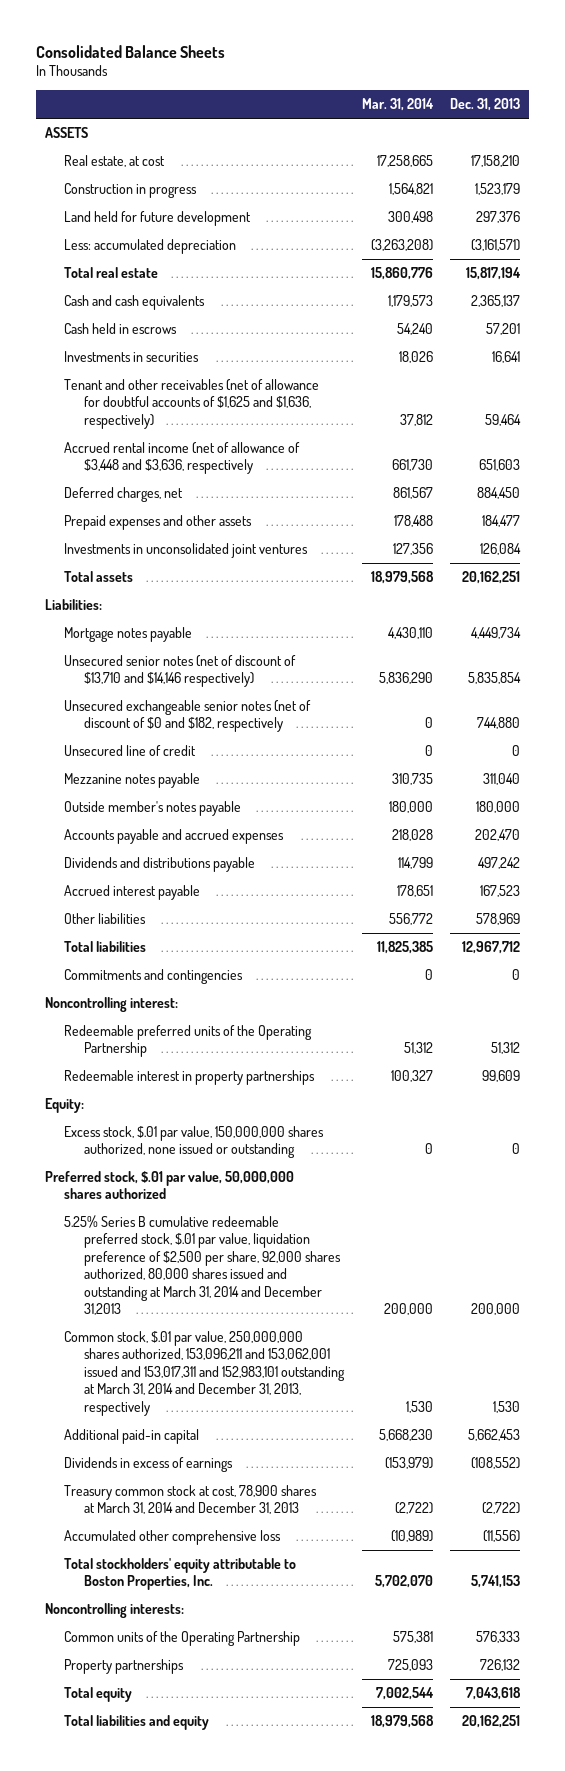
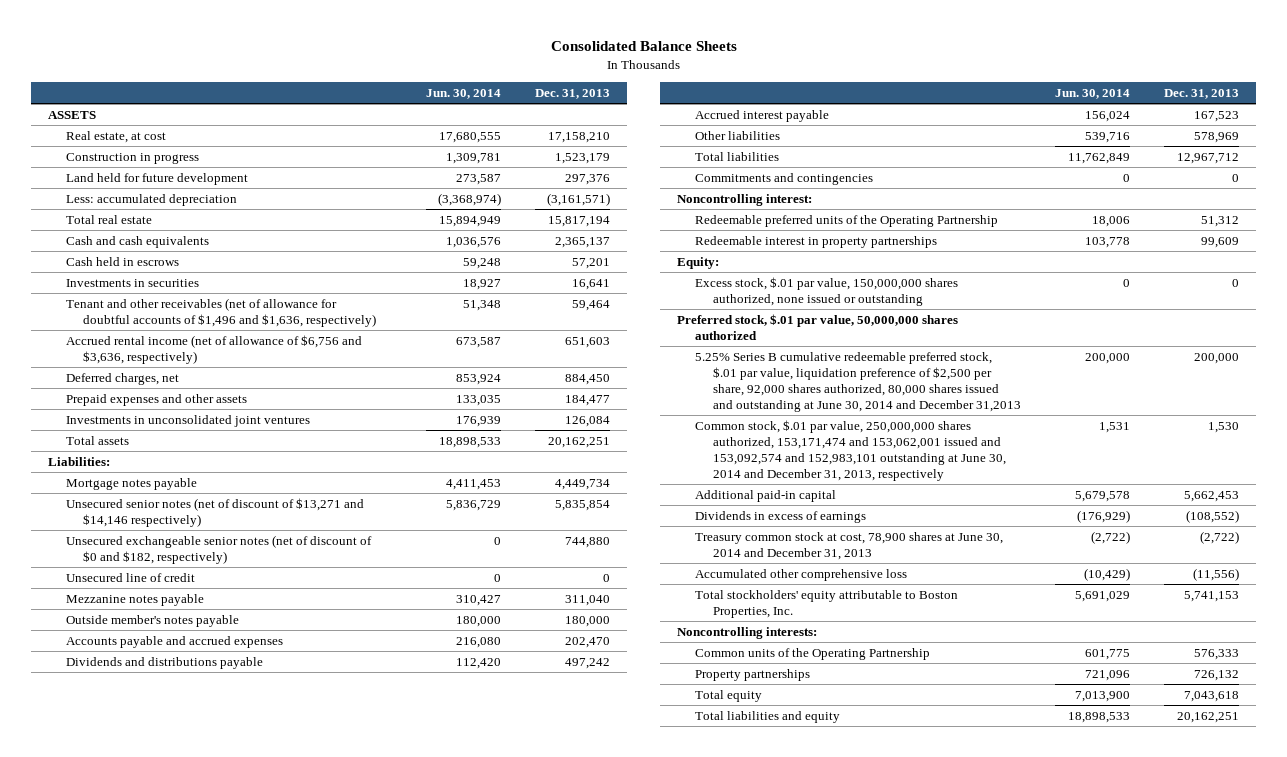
- | Mar. 31, 2014 | Dec. 31, 2013
+ | Jun. 30, 2014 | Dec. 31, 2013
- Tenant and other receivables (net of allowance for doubtful accounts of $1,625 and $1,636, respectively) | 37,812 | 59,464
- Accrued rental income (net of allowance of $3,448 and $3,636, respectively | 661,730 | 651,603
+ Tenant and other receivables (net of allowance for doubtful accounts of $1,496 and $1,636, respectively) | 51,348 | 59,464
+ Accrued rental income (net of allowance of $6,756 and $3,636, respectively) | 673,587 | 651,603
- Unsecured senior notes (net of discount of $13,710 and $14,146 respectively) | 5,836,290 | 5,835,854
- Unsecured exchangeable senior notes (net of discount of $0 and $182, respectively | 0 | 744,880
+ Unsecured senior notes (net of discount of $13,271 and $14,146 respectively) | 5,836,729 | 5,835,854
+ Unsecured exchangeable senior notes (net of discount of $0 and $182, respectively) | 0 | 744,880
- 5.25% Series B cumulative redeemable preferred stock, $.01 par value, liquidation preference of $2,500 per share, 92,000 shares authorized, 80,000 shares issued and outstanding at March 31, 2014 and December 31,2013 | 200,000 | 200,000
- Common stock, $.01 par value, 250,000,000 shares authorized, 153,096,211 and 153,062,001 issued and 153,017,311 and 152,983,101 outstanding at March 31, 2014 and December 31, 2013, respectively | 1,530 | 1,530
+ 5.25% Series B cumulative redeemable preferred stock, $.01 par value, liquidation preference of $2,500 per share, 92,000 shares authorized, 80,000 shares issued and outstanding at June 30, 2014 and December 31,2013 | 200,000 | 200,000
+ Common stock, $.01 par value, 250,000,000 shares authorized, 153,171,474 and 153,062,001 issued and 153,092,574 and 152,983,101 outstanding at June 30, 2014 and December 31, 2013, respectively | 1,531 | 1,530
- Treasury common stock at cost, 78,900 shares at March 31, 2014 and December 31, 2013 | (2,722) | (2,722)
+ Treasury common stock at cost, 78,900 shares at June 30, 2014 and December 31, 2013 | (2,722) | (2,722)

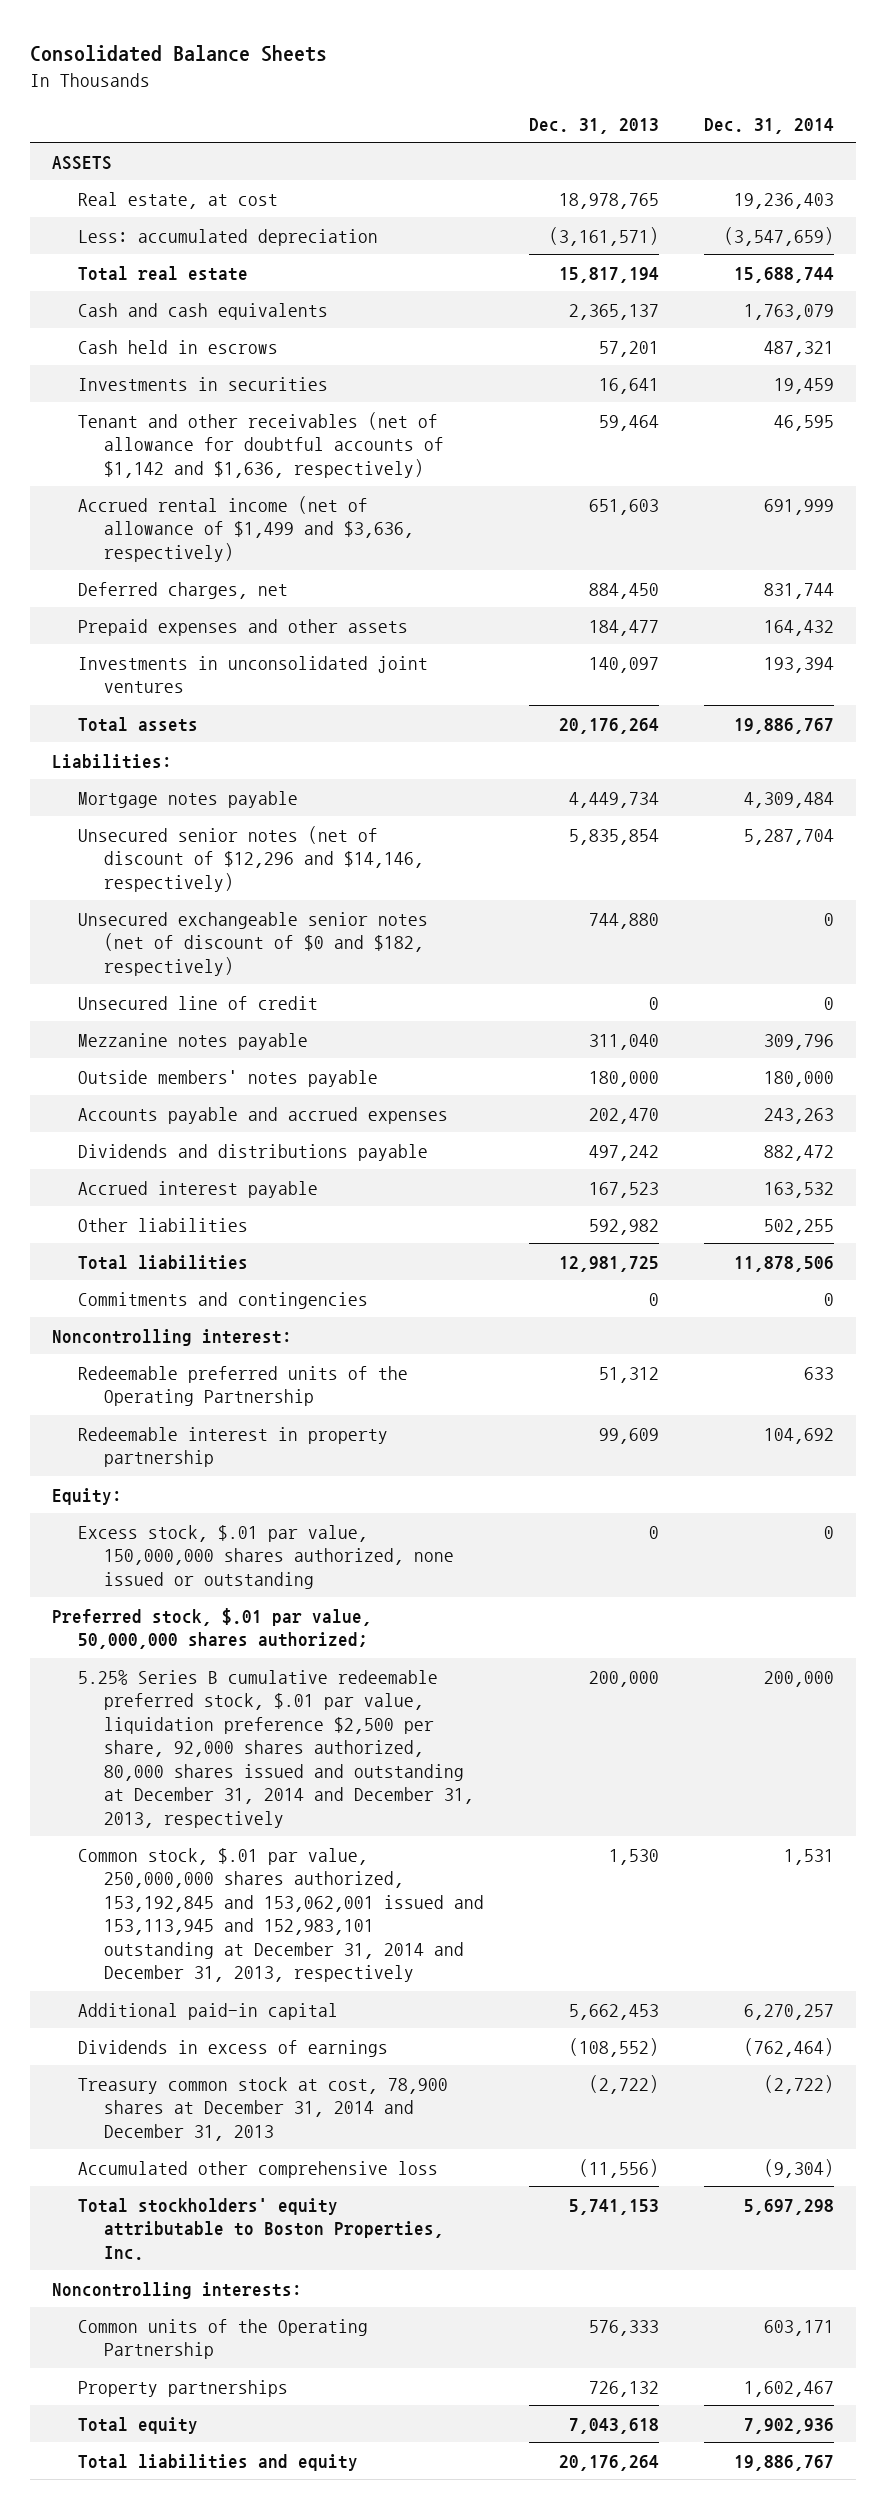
- | Jun. 30, 2014 | Dec. 31, 2013
+ | Dec. 31, 2013 | Dec. 31, 2014
- Real estate, at cost | 17,680,555 | 17,158,210
- Construction in progress | 1,309,781 | 1,523,179
- Land held for future development | 273,587 | 297,376
+ Real estate, at cost | 18,978,765 | 19,236,403
- Tenant and other receivables (net of allowance for doubtful accounts of $1,496 and $1,636, respectively) | 51,348 | 59,464
- Accrued rental income (net of allowance of $6,756 and $3,636, respectively) | 673,587 | 651,603
+ Tenant and other receivables (net of allowance for doubtful accounts of $1,142 and $1,636, respectively) | 59,464 | 46,595
+ Accrued rental income (net of allowance of $1,499 and $3,636, respectively) | 651,603 | 691,999
- Investments in unconsolidated joint ventures | 176,939 | 126,084
- Total assets | 18,898,533 | 20,162,251
+ Investments in unconsolidated joint ventures | 140,097 | 193,394
+ Total assets | 20,176,264 | 19,886,767
- Unsecured senior notes (net of discount of $13,271 and $14,146 respectively) | 5,836,729 | 5,835,854
+ Unsecured senior notes (net of discount of $12,296 and $14,146, respectively) | 5,835,854 | 5,287,704
- Outside member's notes payable | 180,000 | 180,000
+ Outside members' notes payable | 180,000 | 180,000
- Other liabilities | 539,716 | 578,969
- Total liabilities | 11,762,849 | 12,967,712
+ Other liabilities | 592,982 | 502,255
+ Total liabilities | 12,981,725 | 11,878,506
- Redeemable interest in property partnerships | 103,778 | 99,609
+ Redeemable interest in property partnership | 99,609 | 104,692
- Preferred stock, $.01 par value, 50,000,000 shares authorized
- 5.25% Series B cumulative redeemable preferred stock, $.01 par value, liquidation preference of $2,500 per share, 92,000 shares authorized, 80,000 shares issued and outstanding at June 30, 2014 and December 31,2013 | 200,000 | 200,000
- Common stock, $.01 par value, 250,000,000 shares authorized, 153,171,474 and 153,062,001 issued and 153,092,574 and 152,983,101 outstanding at June 30, 2014 and December 31, 2013, respectively | 1,531 | 1,530
+ Preferred stock, $.01 par value, 50,000,000 shares authorized;
+ 5.25% Series B cumulative redeemable preferred stock, $.01 par value, liquidation preference $2,500 per share, 92,000 shares authorized, 80,000 shares issued and outstanding at December 31, 2014 and December 31, 2013, respectively | 200,000 | 200,000
+ Common stock, $.01 par value, 250,000,000 shares authorized, 153,192,845 and 153,062,001 issued and 153,113,945 and 152,983,101 outstanding at December 31, 2014 and December 31, 2013, respectively | 1,530 | 1,531
- Treasury common stock at cost, 78,900 shares at June 30, 2014 and December 31, 2013 | (2,722) | (2,722)
+ Treasury common stock at cost, 78,900 shares at December 31, 2014 and December 31, 2013 | (2,722) | (2,722)
- Total liabilities and equity | 18,898,533 | 20,162,251
+ Total liabilities and equity | 20,176,264 | 19,886,767

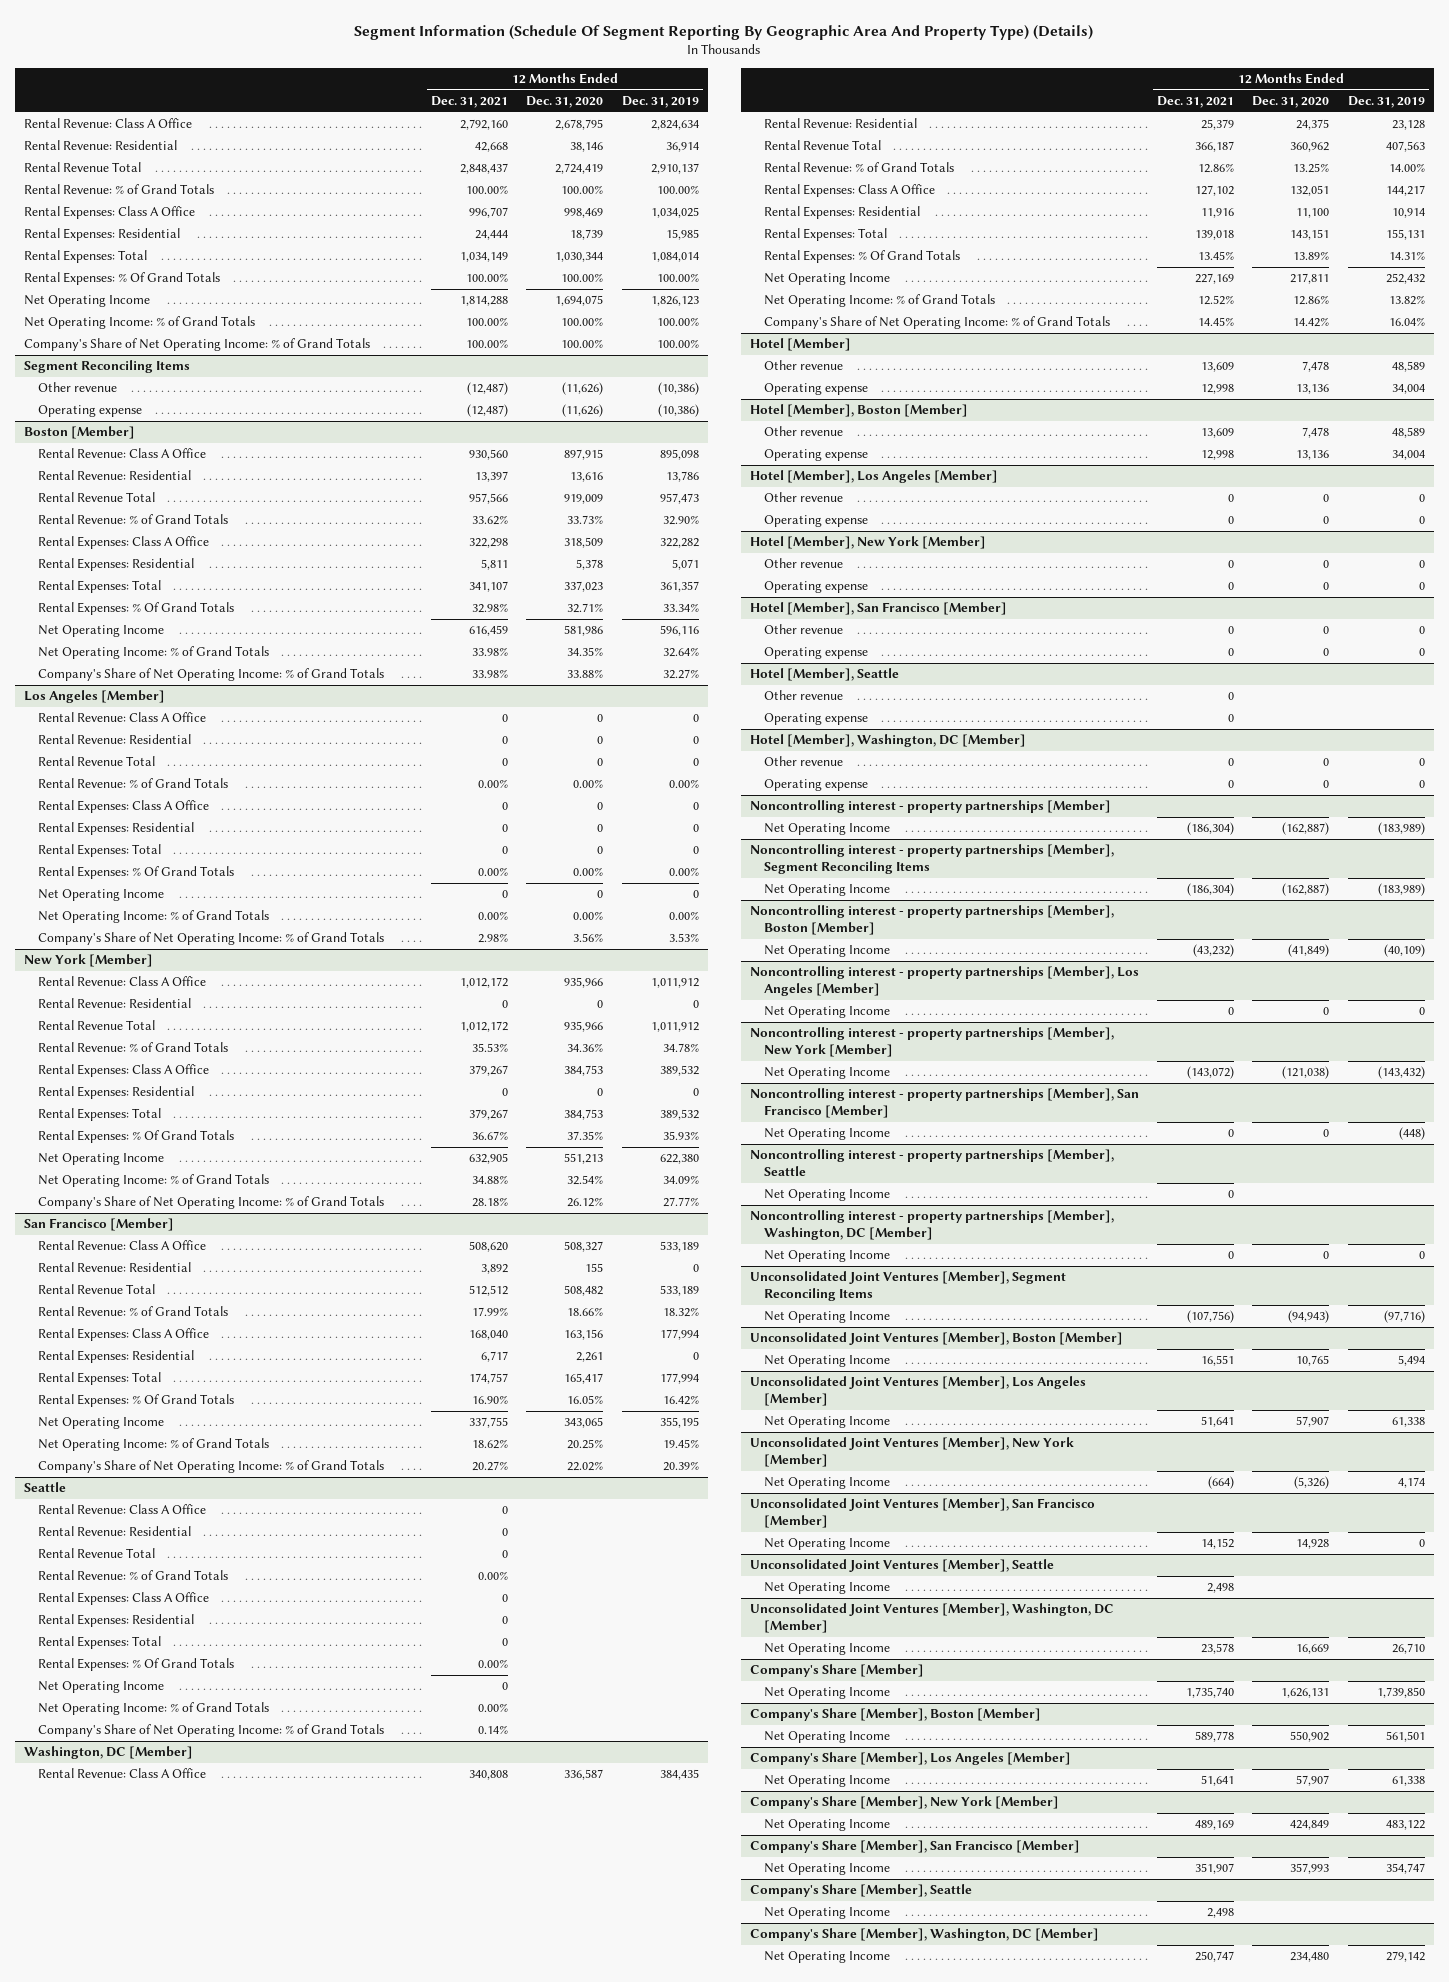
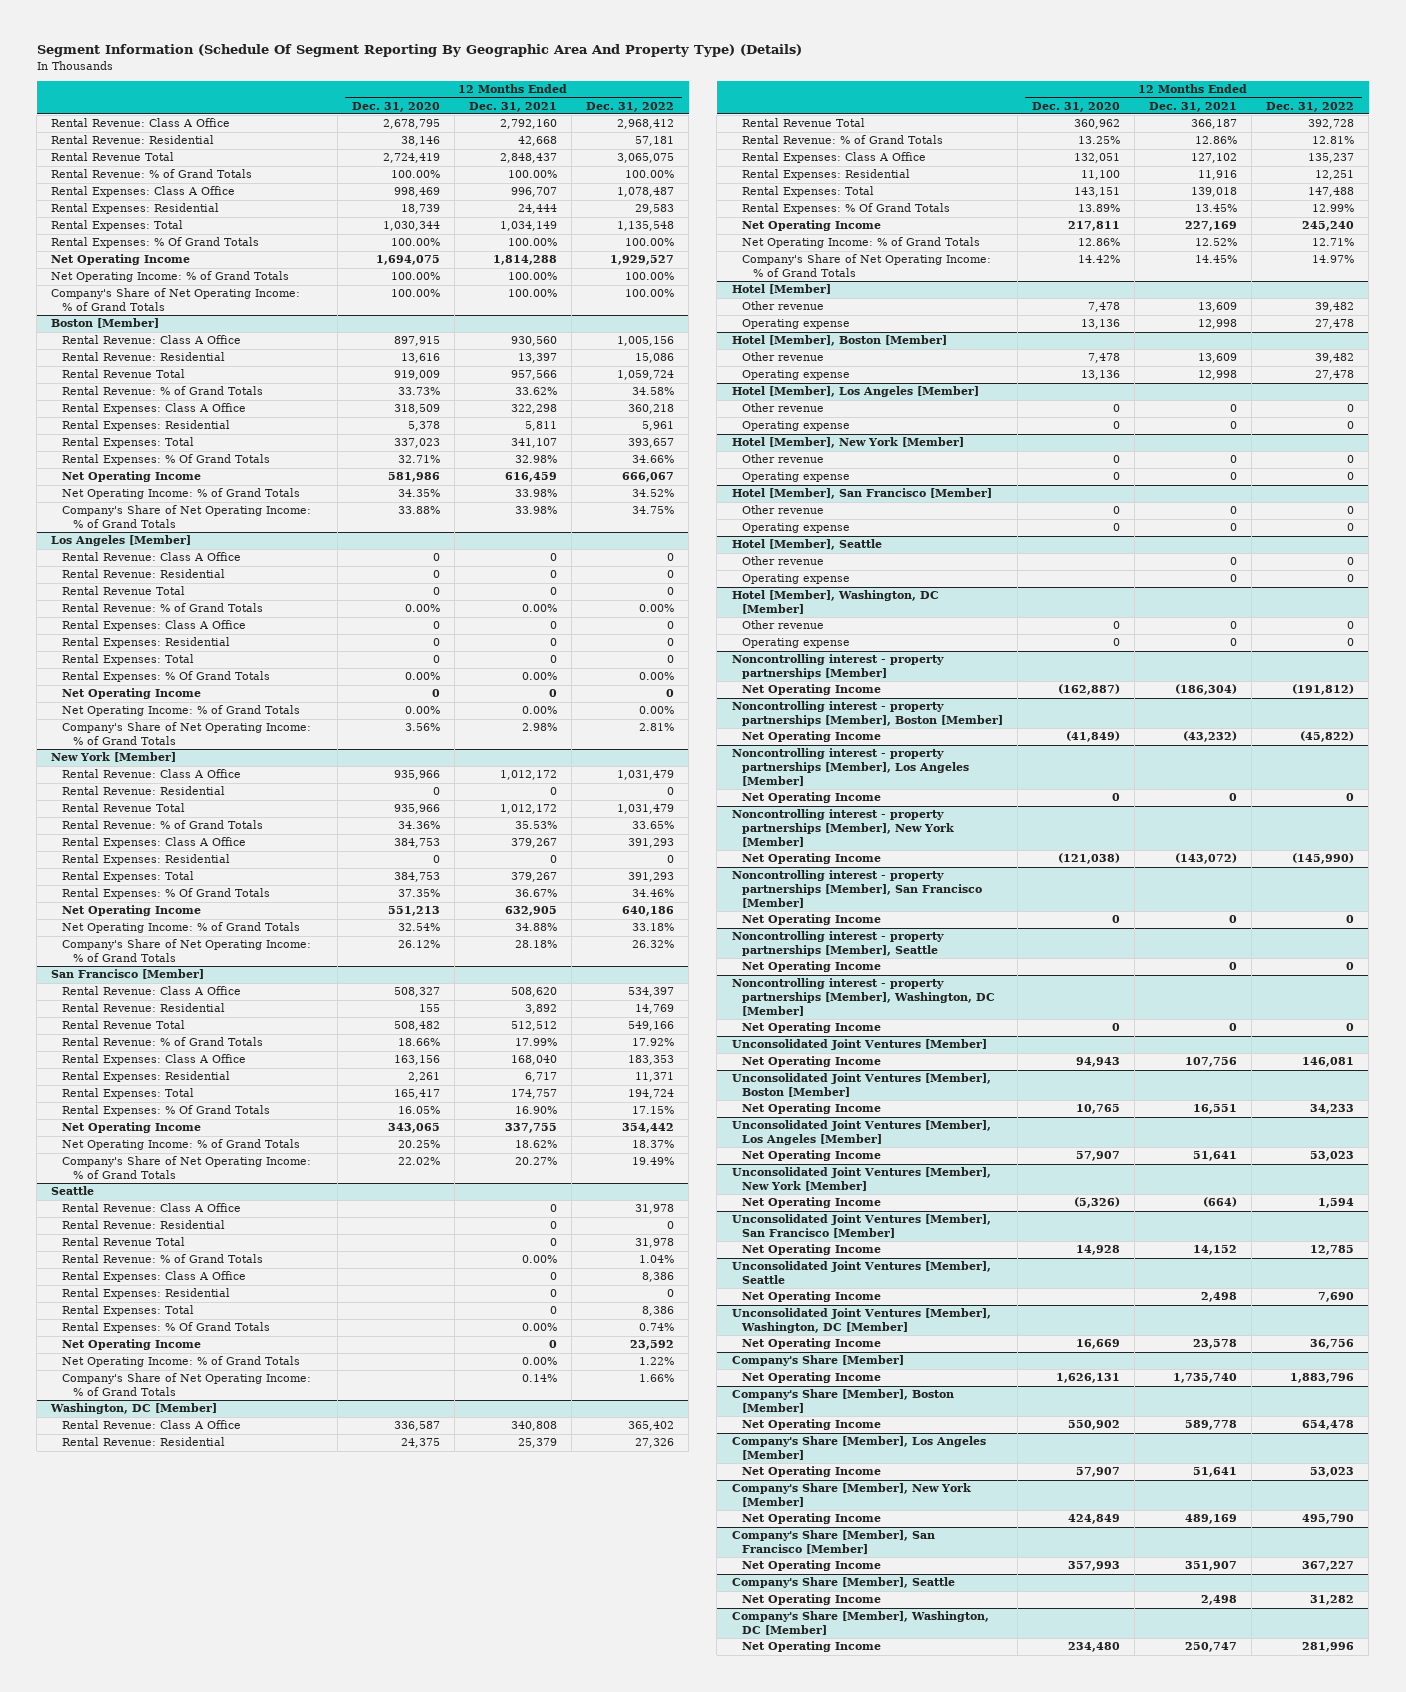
- | 12 Months Ended Dec. 31, 2021 | 12 Months Ended Dec. 31, 2020 | 12 Months Ended Dec. 31, 2019
+ | 12 Months Ended Dec. 31, 2020 | 12 Months Ended Dec. 31, 2021 | 12 Months Ended Dec. 31, 2022
- Segment Reconciling Items
- Other revenue | (12,487) | (11,626) | (10,386)
- Operating expense | (12,487) | (11,626) | (10,386)
- Noncontrolling interest - property partnerships [Member], Segment Reconciling Items
- Net Operating Income | (186,304) | (162,887) | (183,989)
- Unconsolidated Joint Ventures [Member], Segment Reconciling Items
- Net Operating Income | (107,756) | (94,943) | (97,716)
+ Unconsolidated Joint Ventures [Member]
+ Net Operating Income | 94,943 | 107,756 | 146,081

